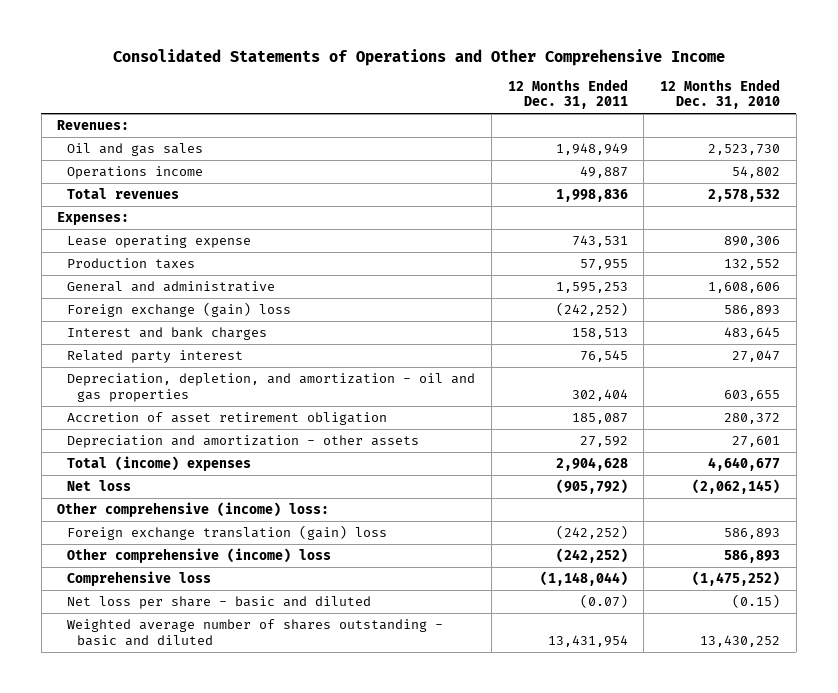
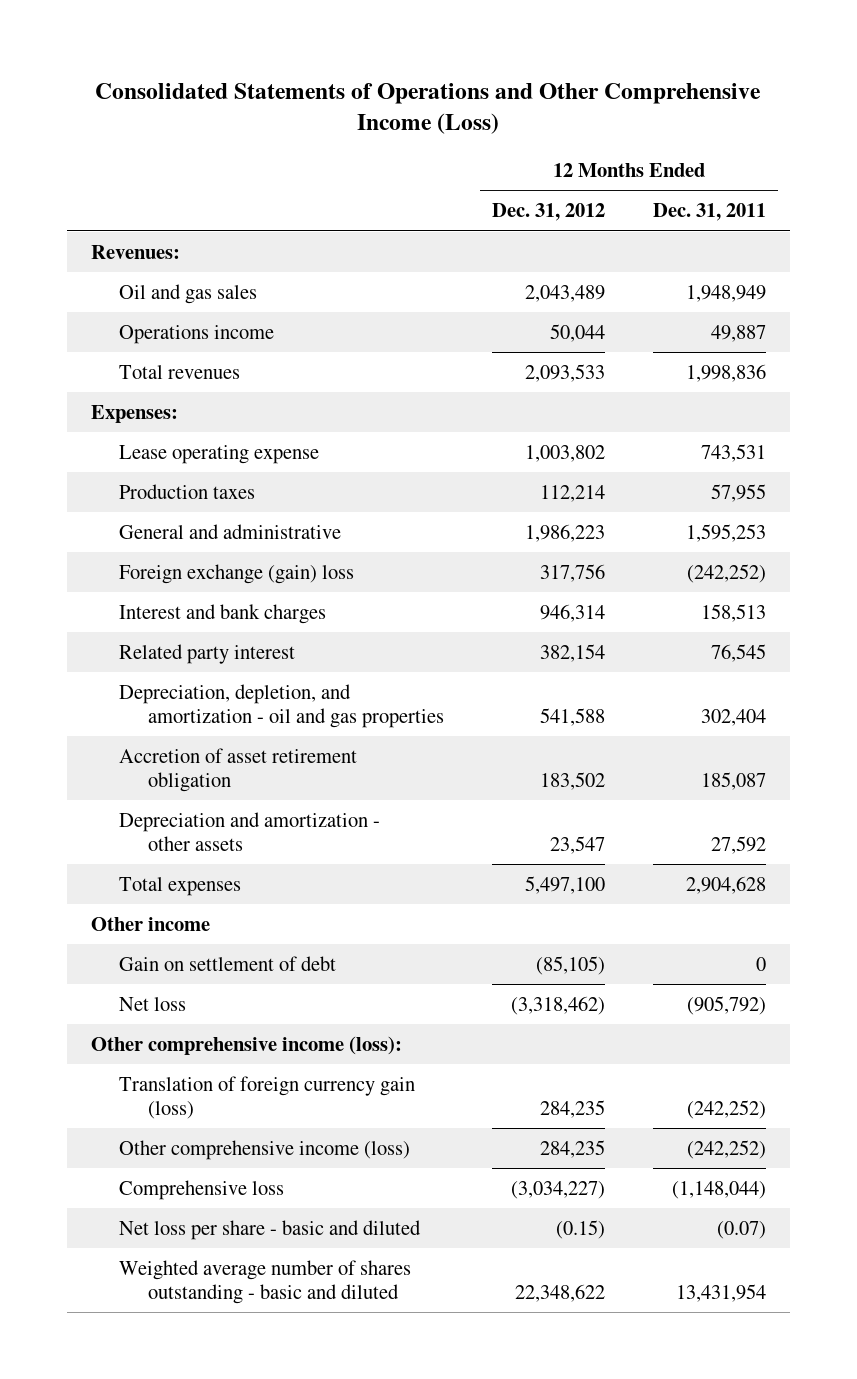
- Consolidated Statements of Operations and Other Comprehensive Income
+ Consolidated Statements of Operations and Other Comprehensive Income (Loss)
- | 12 Months Ended Dec. 31, 2011 | 12 Months Ended Dec. 31, 2010
+ | 12 Months Ended Dec. 31, 2012 | 12 Months Ended Dec. 31, 2011
- Total (income) expenses | 2,904,628 | 4,640,677
+ Total expenses | 5,497,100 | 2,904,628
+ Other income
+ Gain on settlement of debt | (85,105) | 0
- Other comprehensive (income) loss:
- Foreign exchange translation (gain) loss | (242,252) | 586,893
- Other comprehensive (income) loss | (242,252) | 586,893
+ Other comprehensive income (loss):
+ Translation of foreign currency gain (loss) | 284,235 | (242,252)
+ Other comprehensive income (loss) | 284,235 | (242,252)

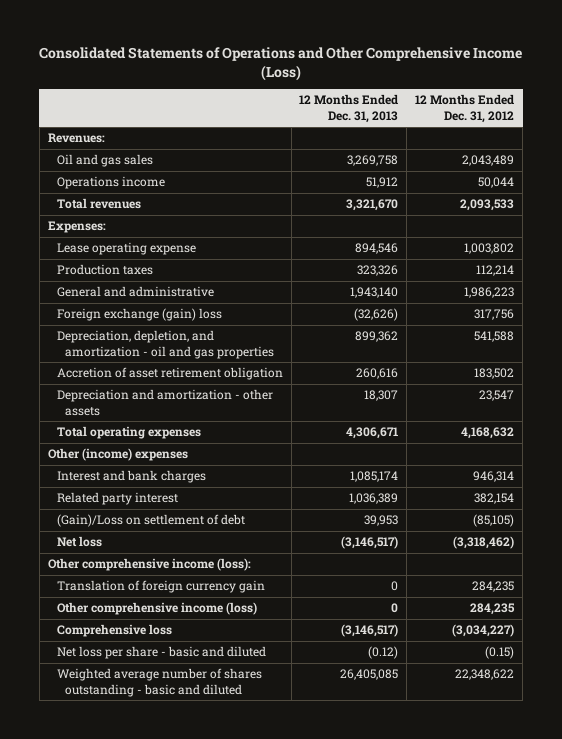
- | 12 Months Ended Dec. 31, 2012 | 12 Months Ended Dec. 31, 2011
+ | 12 Months Ended Dec. 31, 2013 | 12 Months Ended Dec. 31, 2012
- Total expenses | 5,497,100 | 2,904,628
- Other income
- Gain on settlement of debt | (85,105) | 0
+ Total operating expenses | 4,306,671 | 4,168,632
+ Other (income) expenses
moved down: Interest and bank charges | 1,085,174 | 946,314
moved down: Related party interest | 1,036,389 | 382,154
+ (Gain)/Loss on settlement of debt | 39,953 | (85,105)
- Translation of foreign currency gain (loss) | 284,235 | (242,252)
+ Translation of foreign currency gain | 0 | 284,235

